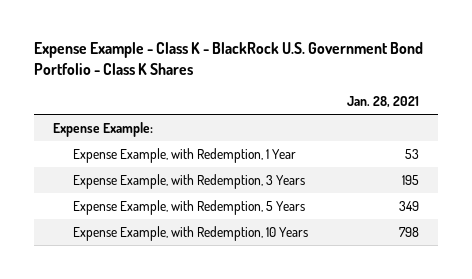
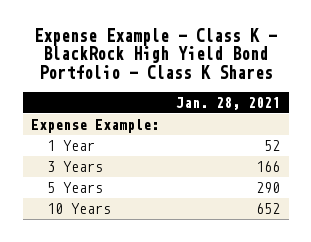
- Expense Example - Class K - BlackRock U.S. Government Bond Portfolio - Class K Shares
+ Expense Example - Class K - BlackRock High Yield Bond Portfolio - Class K Shares
- Expense Example, with Redemption, 1 Year | 53
- Expense Example, with Redemption, 3 Years | 195
- Expense Example, with Redemption, 5 Years | 349
- Expense Example, with Redemption, 10 Years | 798
+ 1 Year | 52
+ 3 Years | 166
+ 5 Years | 290
+ 10 Years | 652

